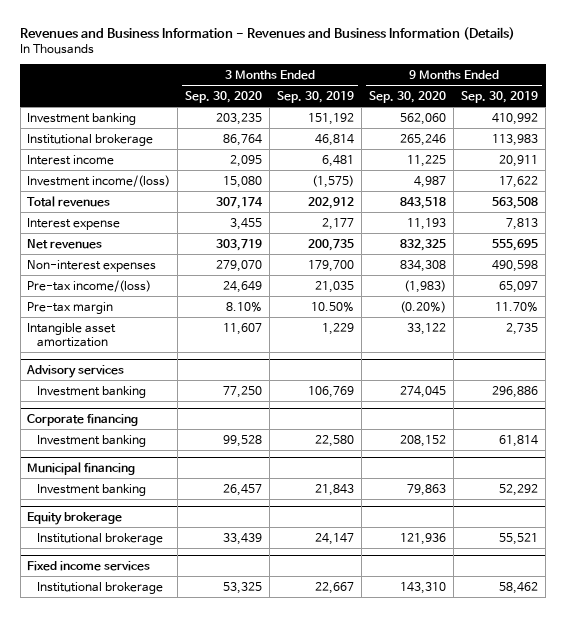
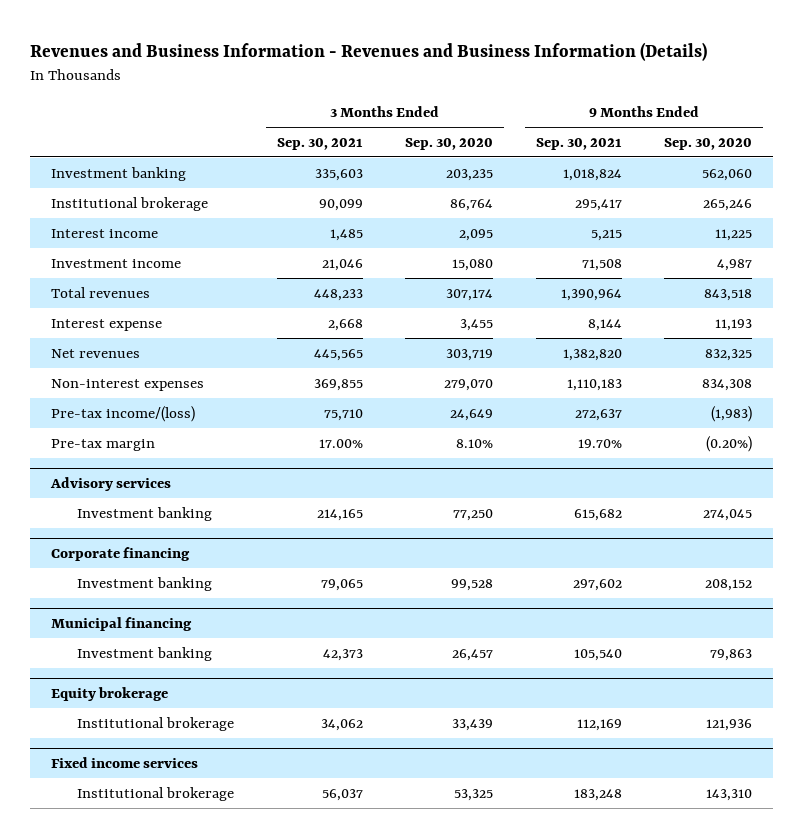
- | 3 Months Ended Sep. 30, 2020 | 3 Months Ended Sep. 30, 2019 | 9 Months Ended Sep. 30, 2020 | 9 Months Ended Sep. 30, 2019
+ | 3 Months Ended Sep. 30, 2021 | 3 Months Ended Sep. 30, 2020 | 9 Months Ended Sep. 30, 2021 | 9 Months Ended Sep. 30, 2020
- Investment income/(loss) | 15,080 | (1,575) | 4,987 | 17,622
+ Investment income | 21,046 | 15,080 | 71,508 | 4,987
- Intangible asset amortization | 11,607 | 1,229 | 33,122 | 2,735

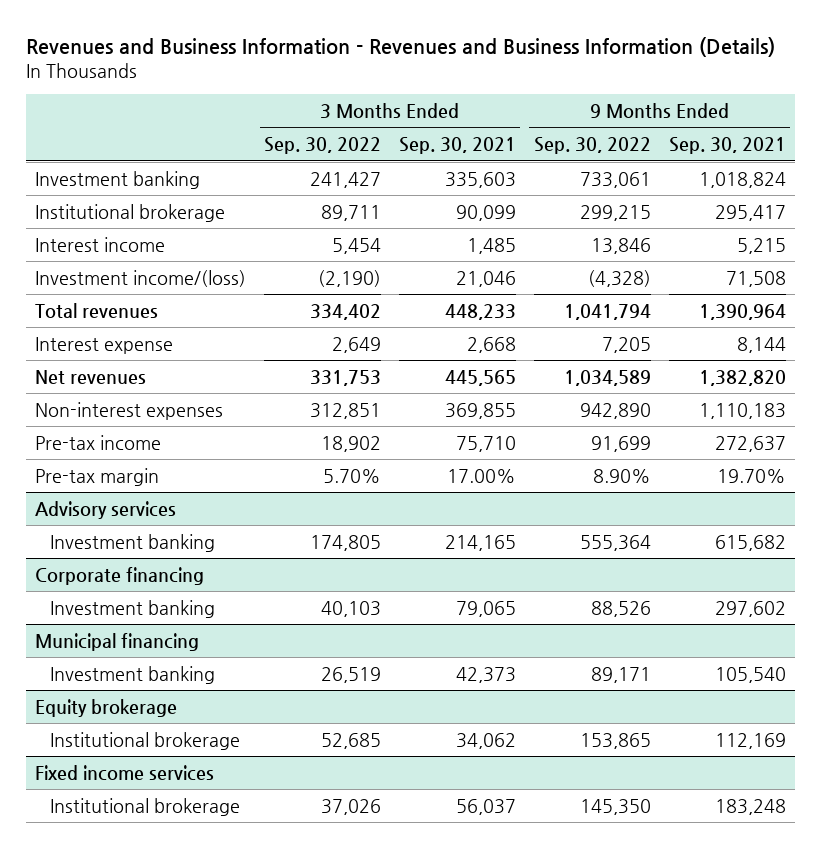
- | 3 Months Ended Sep. 30, 2021 | 3 Months Ended Sep. 30, 2020 | 9 Months Ended Sep. 30, 2021 | 9 Months Ended Sep. 30, 2020
+ | 3 Months Ended Sep. 30, 2022 | 3 Months Ended Sep. 30, 2021 | 9 Months Ended Sep. 30, 2022 | 9 Months Ended Sep. 30, 2021
- Investment income | 21,046 | 15,080 | 71,508 | 4,987
+ Investment income/(loss) | (2,190) | 21,046 | (4,328) | 71,508
- Pre-tax income/(loss) | 75,710 | 24,649 | 272,637 | (1,983)
+ Pre-tax income | 18,902 | 75,710 | 91,699 | 272,637

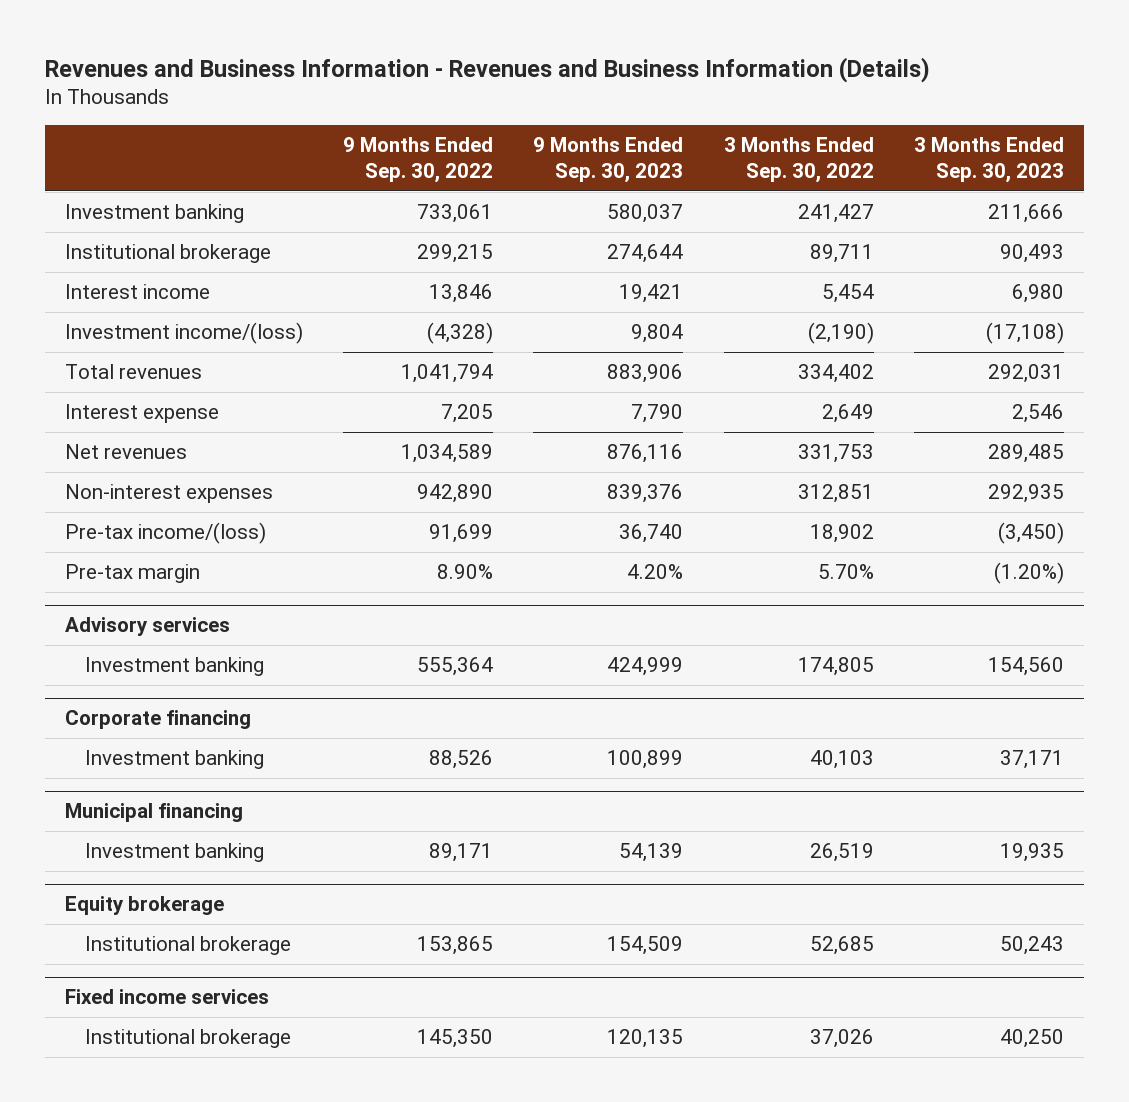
- | 3 Months Ended Sep. 30, 2022 | 3 Months Ended Sep. 30, 2021 | 9 Months Ended Sep. 30, 2022 | 9 Months Ended Sep. 30, 2021
+ | 9 Months Ended Sep. 30, 2022 | 9 Months Ended Sep. 30, 2023 | 3 Months Ended Sep. 30, 2022 | 3 Months Ended Sep. 30, 2023
- Pre-tax income | 18,902 | 75,710 | 91,699 | 272,637
+ Pre-tax income/(loss) | 91,699 | 36,740 | 18,902 | (3,450)

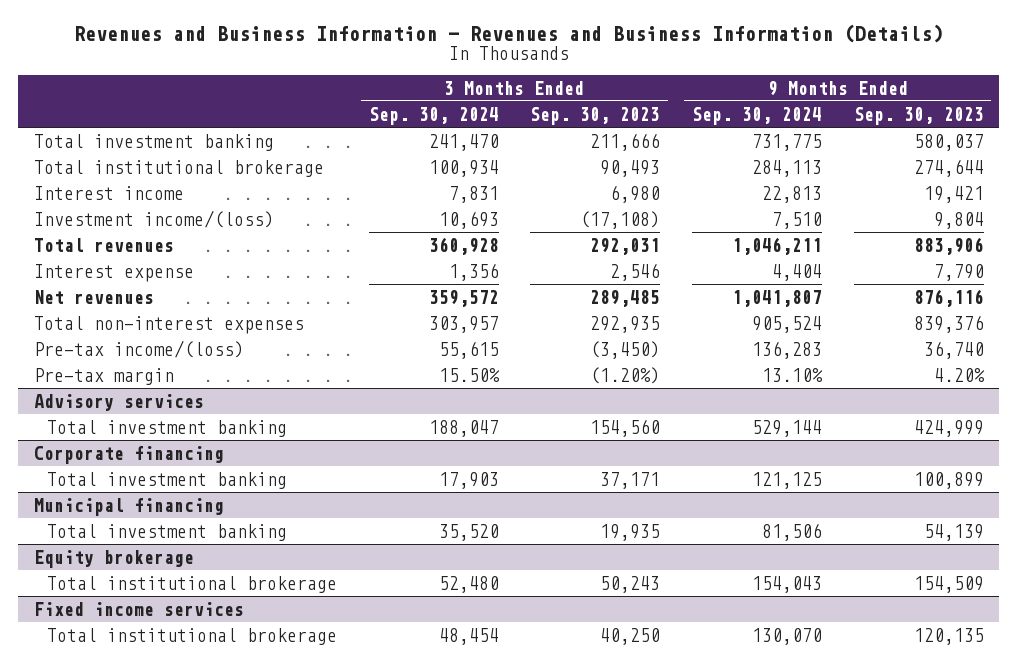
- | 9 Months Ended Sep. 30, 2022 | 9 Months Ended Sep. 30, 2023 | 3 Months Ended Sep. 30, 2022 | 3 Months Ended Sep. 30, 2023
+ | 3 Months Ended Sep. 30, 2024 | 3 Months Ended Sep. 30, 2023 | 9 Months Ended Sep. 30, 2024 | 9 Months Ended Sep. 30, 2023
- Investment banking | 733,061 | 580,037 | 241,427 | 211,666
- Institutional brokerage | 299,215 | 274,644 | 89,711 | 90,493
+ Total investment banking | 241,470 | 211,666 | 731,775 | 580,037
+ Total institutional brokerage | 100,934 | 90,493 | 284,113 | 274,644
- Non-interest expenses | 942,890 | 839,376 | 312,851 | 292,935
+ Total non-interest expenses | 303,957 | 292,935 | 905,524 | 839,376
@ Advisory services
- Investment banking | 555,364 | 424,999 | 174,805 | 154,560
+ Total investment banking | 188,047 | 154,560 | 529,144 | 424,999
@ Corporate financing
- Investment banking | 88,526 | 100,899 | 40,103 | 37,171
+ Total investment banking | 17,903 | 37,171 | 121,125 | 100,899
@ Municipal financing
- Investment banking | 89,171 | 54,139 | 26,519 | 19,935
+ Total investment banking | 35,520 | 19,935 | 81,506 | 54,139
@ Equity brokerage
- Institutional brokerage | 153,865 | 154,509 | 52,685 | 50,243
+ Total institutional brokerage | 52,480 | 50,243 | 154,043 | 154,509
@ Fixed income services
- Institutional brokerage | 145,350 | 120,135 | 37,026 | 40,250
+ Total institutional brokerage | 48,454 | 40,250 | 130,070 | 120,135

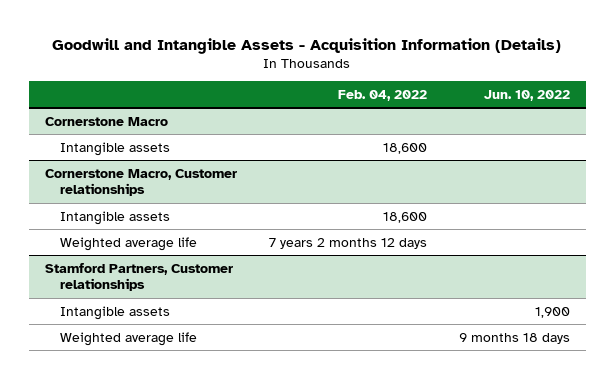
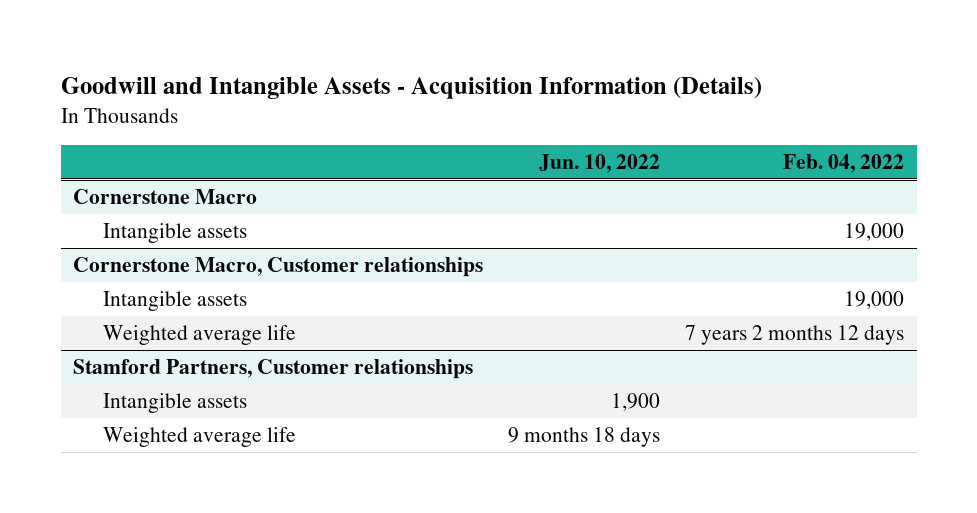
- | Feb. 04, 2022 | Jun. 10, 2022
+ | Jun. 10, 2022 | Feb. 04, 2022
@ Cornerstone Macro
- Intangible assets | 18,600 |
+ Intangible assets | | 19,000
@ Cornerstone Macro, Customer relationships
- Intangible assets | 18,600 |
+ Intangible assets | | 19,000

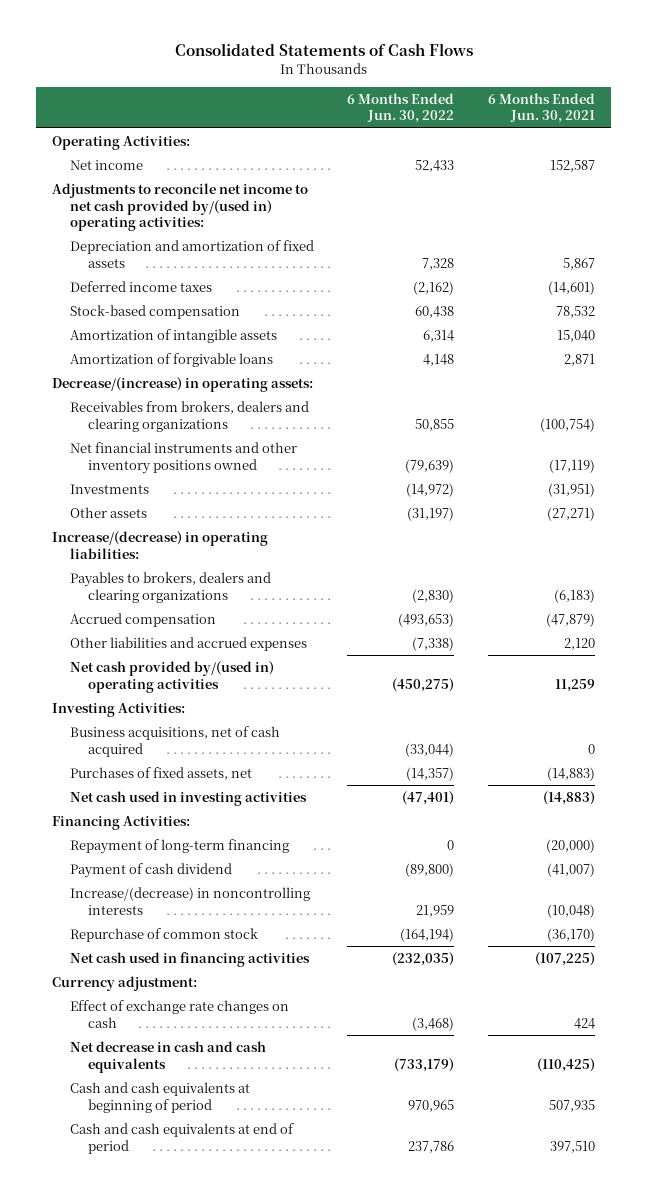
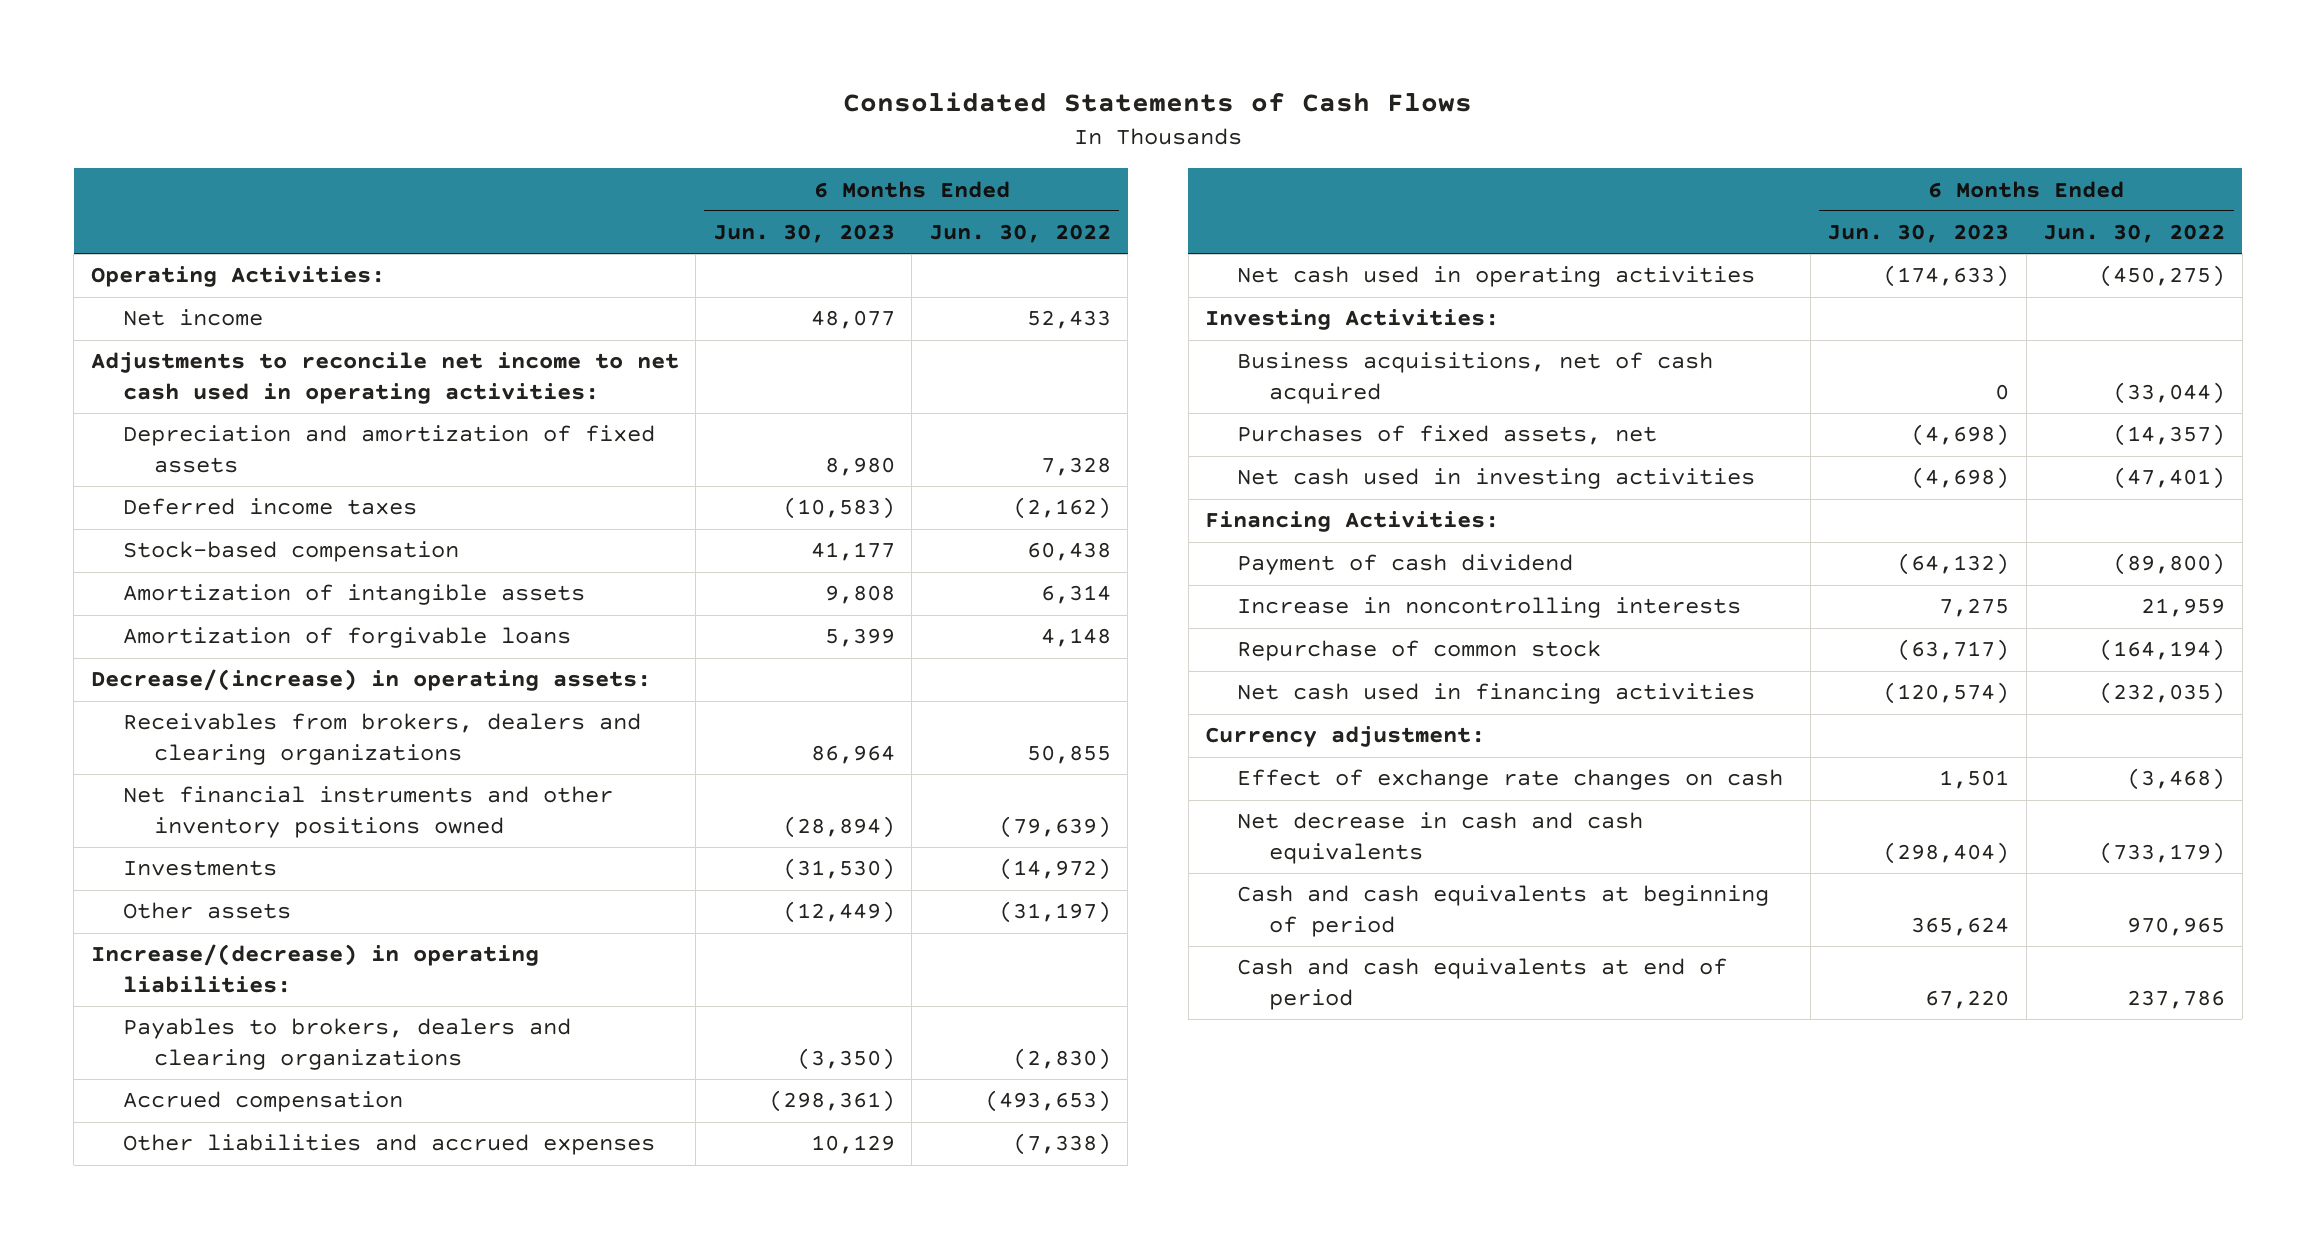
- | 6 Months Ended Jun. 30, 2022 | 6 Months Ended Jun. 30, 2021
+ | 6 Months Ended Jun. 30, 2023 | 6 Months Ended Jun. 30, 2022
- Adjustments to reconcile net income to net cash provided by/(used in) operating activities:
+ Adjustments to reconcile net income to net cash used in operating activities:
- Net cash provided by/(used in) operating activities | (450,275) | 11,259
+ Net cash used in operating activities | (174,633) | (450,275)
- Repayment of long-term financing | 0 | (20,000)
- Increase/(decrease) in noncontrolling interests | 21,959 | (10,048)
+ Increase in noncontrolling interests | 7,275 | 21,959

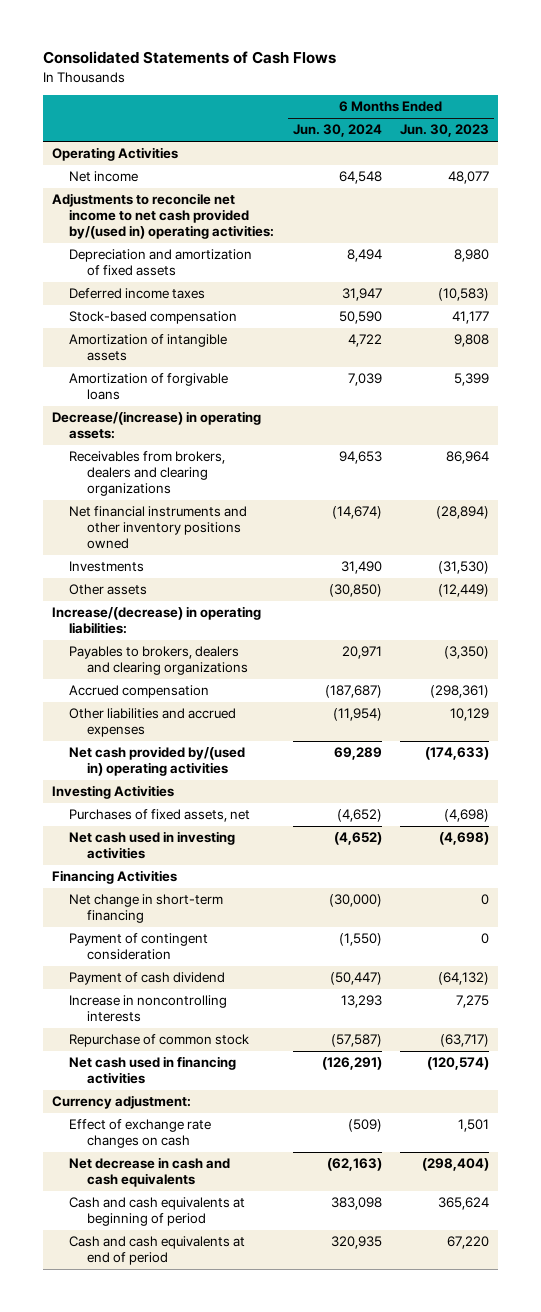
- | 6 Months Ended Jun. 30, 2023 | 6 Months Ended Jun. 30, 2022
+ | 6 Months Ended Jun. 30, 2024 | 6 Months Ended Jun. 30, 2023
- Operating Activities:
+ Operating Activities
- Adjustments to reconcile net income to net cash used in operating activities:
+ Adjustments to reconcile net income to net cash provided by/(used in) operating activities:
- Net cash used in operating activities | (174,633) | (450,275)
- Investing Activities:
- Business acquisitions, net of cash acquired | 0 | (33,044)
+ Net cash provided by/(used in) operating activities | 69,289 | (174,633)
+ Investing Activities
- Financing Activities:
+ Financing Activities
+ Net change in short-term financing | (30,000) | 0
+ Payment of contingent consideration | (1,550) | 0

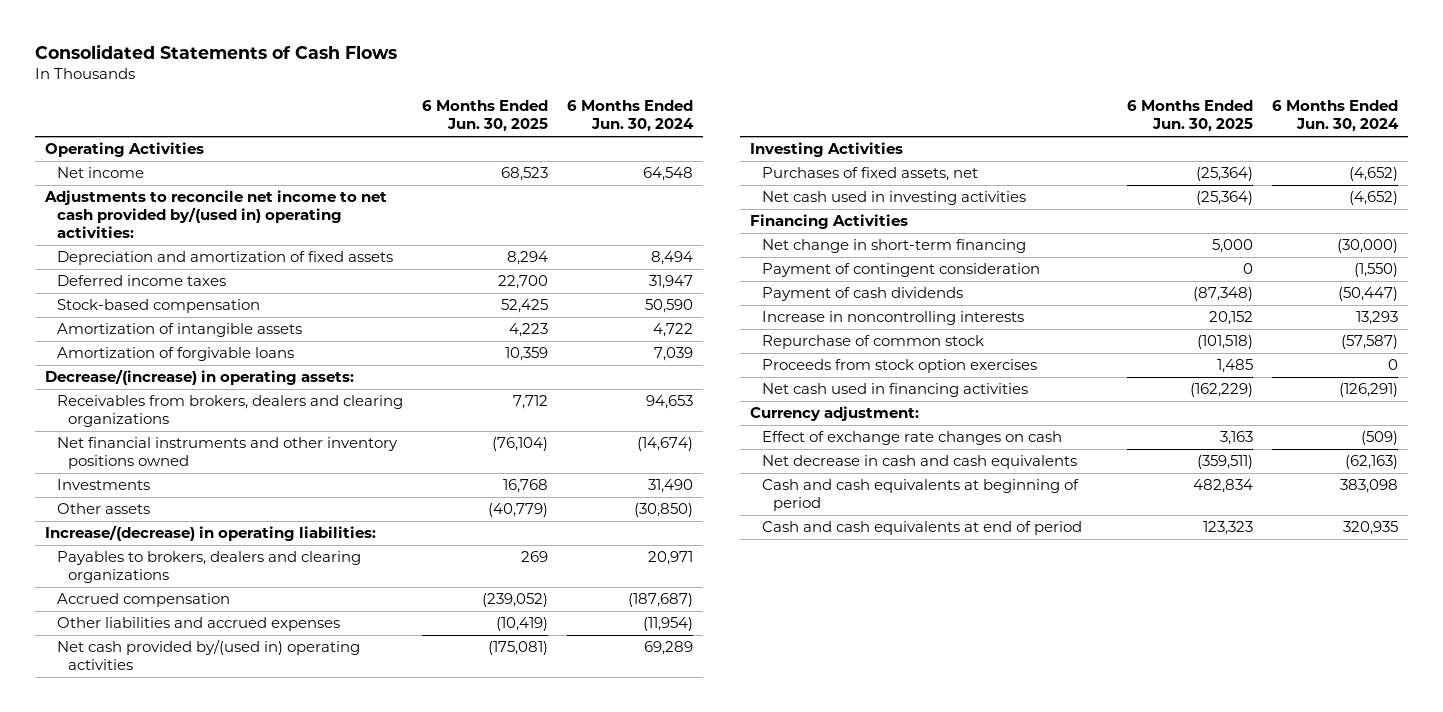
- | 6 Months Ended Jun. 30, 2024 | 6 Months Ended Jun. 30, 2023
+ | 6 Months Ended Jun. 30, 2025 | 6 Months Ended Jun. 30, 2024
- Payment of cash dividend | (50,447) | (64,132)
+ Payment of cash dividends | (87,348) | (50,447)
+ Proceeds from stock option exercises | 1,485 | 0

